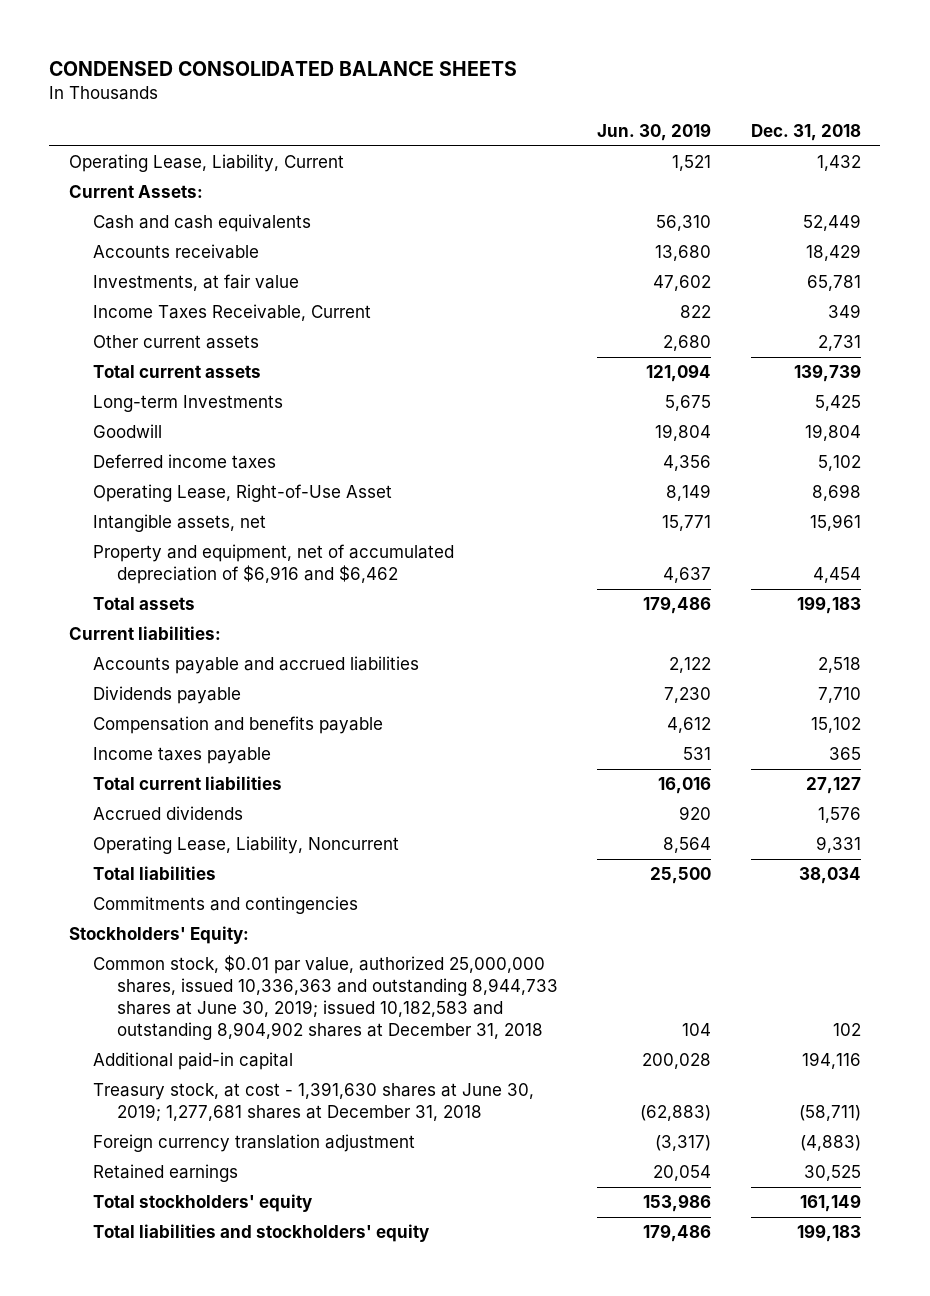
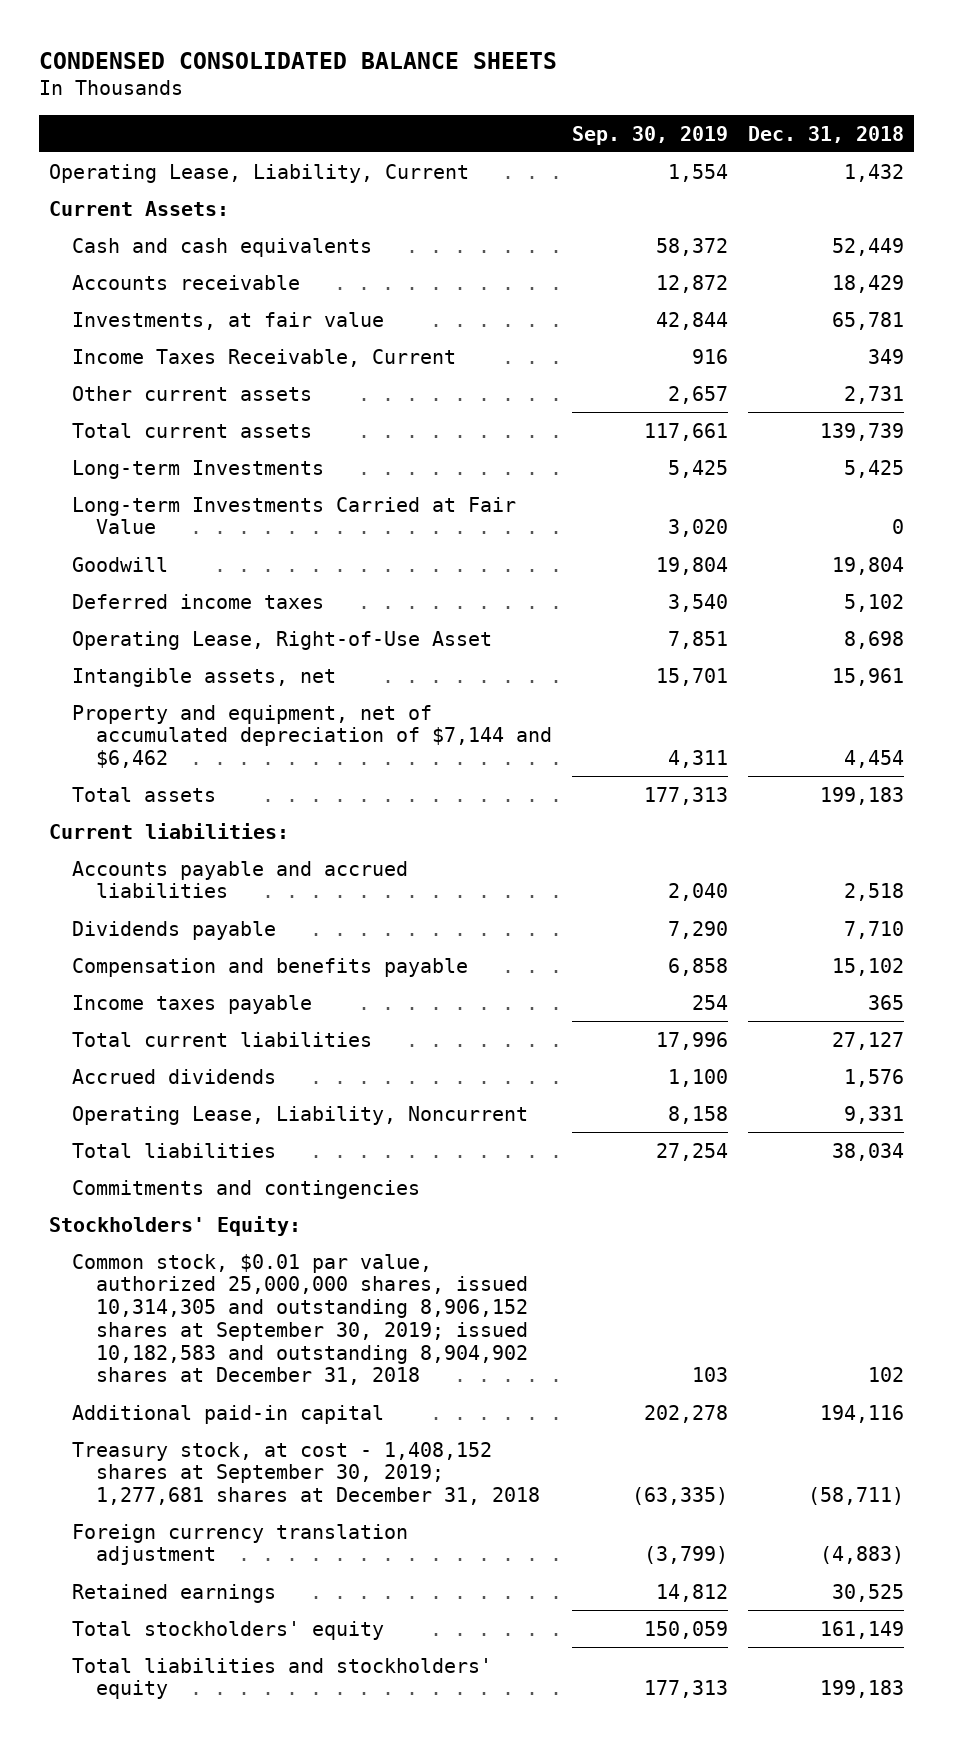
- | Jun. 30, 2019 | Dec. 31, 2018
+ | Sep. 30, 2019 | Dec. 31, 2018
+ Long-term Investments Carried at Fair Value | 3,020 | 0
- Property and equipment, net of accumulated depreciation of $6,916 and $6,462 | 4,637 | 4,454
+ Property and equipment, net of accumulated depreciation of $7,144 and $6,462 | 4,311 | 4,454
- Common stock, $0.01 par value, authorized 25,000,000 shares, issued 10,336,363 and outstanding 8,944,733 shares at June 30, 2019; issued 10,182,583 and outstanding 8,904,902 shares at December 31, 2018 | 104 | 102
+ Common stock, $0.01 par value, authorized 25,000,000 shares, issued 10,314,305 and outstanding 8,906,152 shares at September 30, 2019; issued 10,182,583 and outstanding 8,904,902 shares at December 31, 2018 | 103 | 102
- Treasury stock, at cost - 1,391,630 shares at June 30, 2019; 1,277,681 shares at December 31, 2018 | (62,883) | (58,711)
+ Treasury stock, at cost - 1,408,152 shares at September 30, 2019; 1,277,681 shares at December 31, 2018 | (63,335) | (58,711)

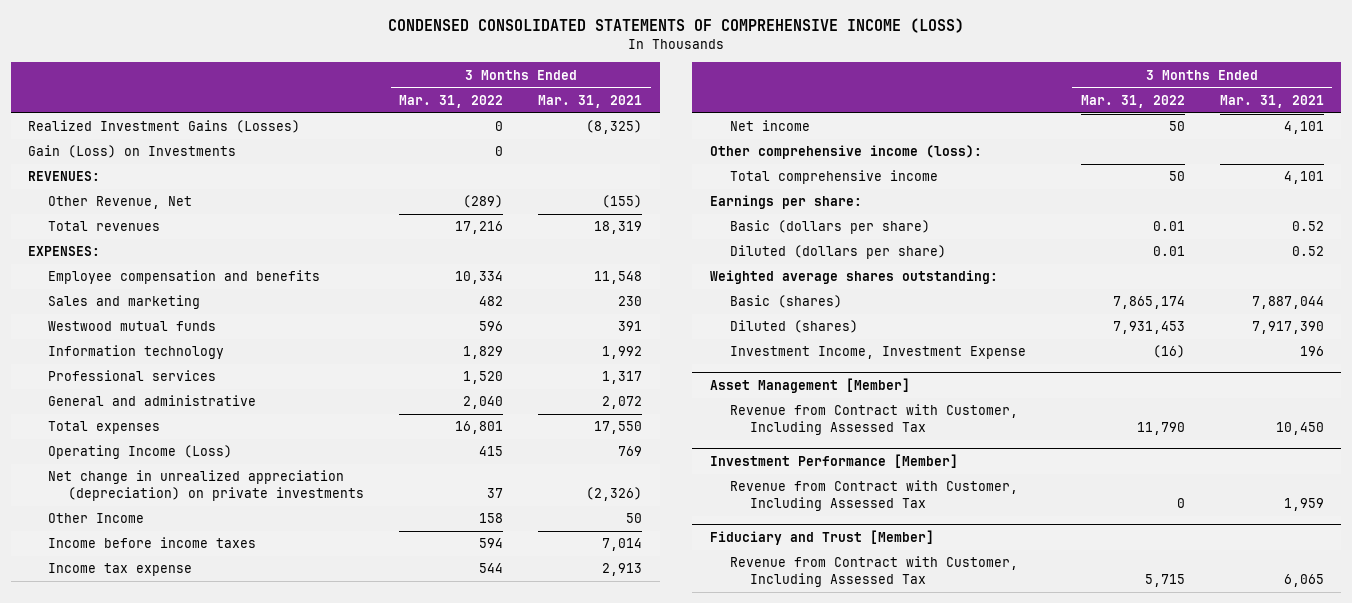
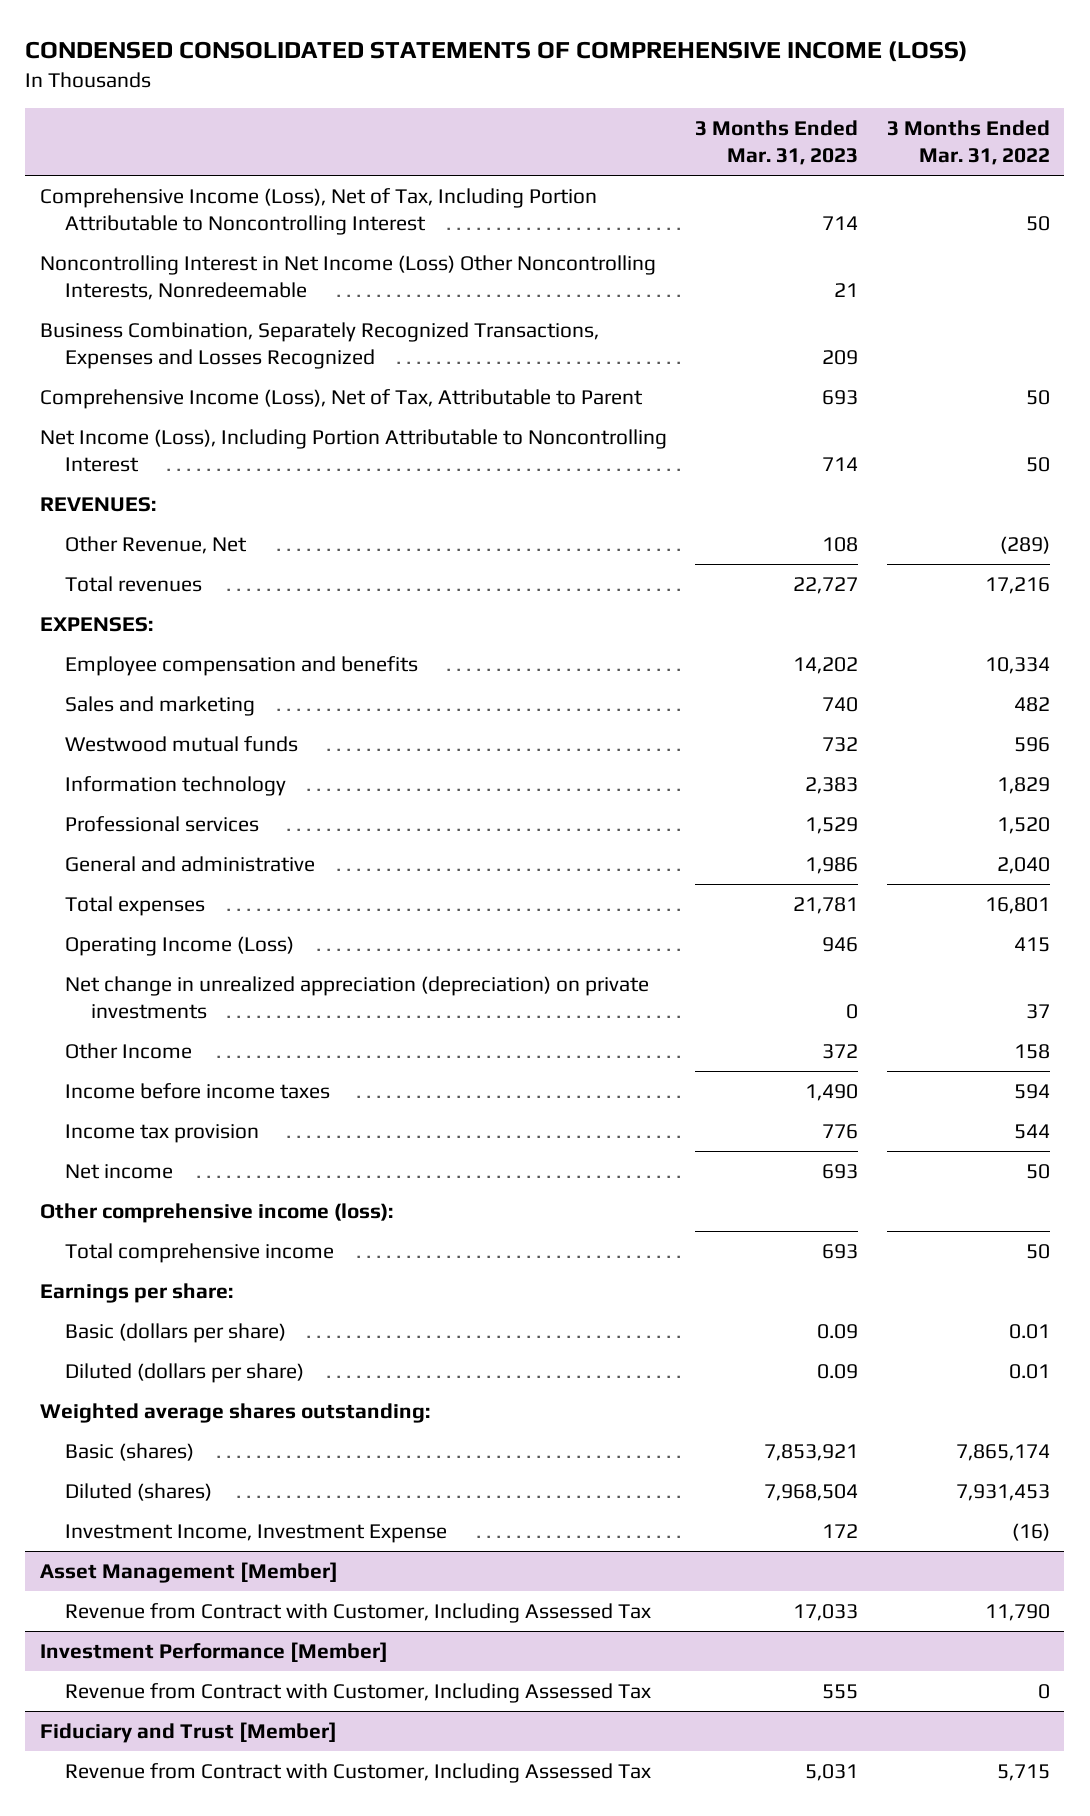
- | 3 Months Ended Mar. 31, 2022 | 3 Months Ended Mar. 31, 2021
+ | 3 Months Ended Mar. 31, 2023 | 3 Months Ended Mar. 31, 2022
- Realized Investment Gains (Losses) | 0 | (8,325)
- Gain (Loss) on Investments | 0 |
+ Comprehensive Income (Loss), Net of Tax, Including Portion Attributable to Noncontrolling Interest | 714 | 50
+ Noncontrolling Interest in Net Income (Loss) Other Noncontrolling Interests, Nonredeemable | 21 |
+ Business Combination, Separately Recognized Transactions, Expenses and Losses Recognized | 209 |
+ Comprehensive Income (Loss), Net of Tax, Attributable to Parent | 693 | 50
+ Net Income (Loss), Including Portion Attributable to Noncontrolling Interest | 714 | 50
- Income tax expense | 544 | 2,913
+ Income tax provision | 776 | 544

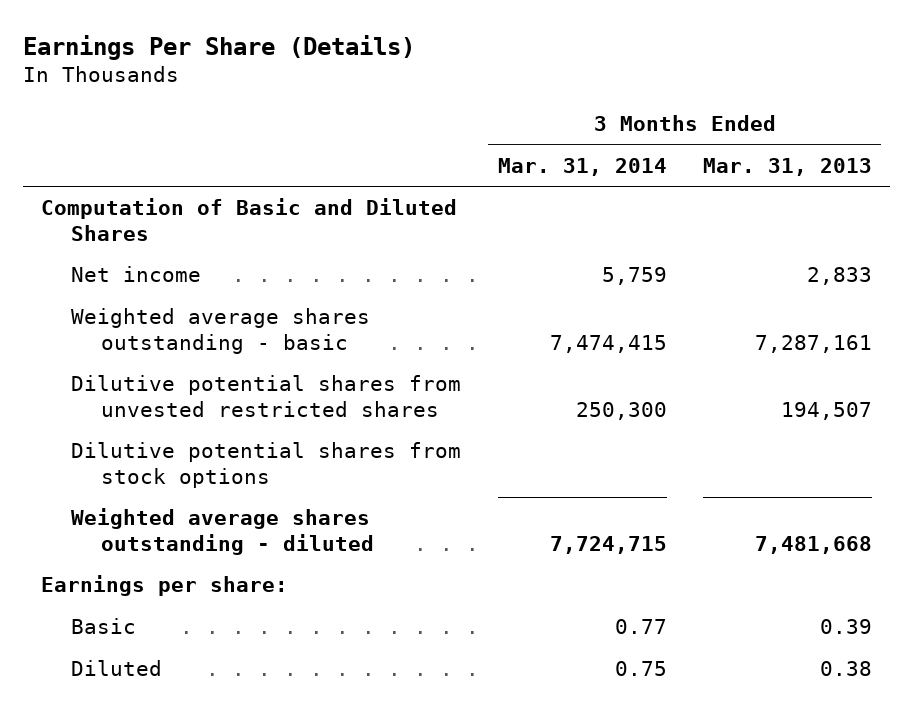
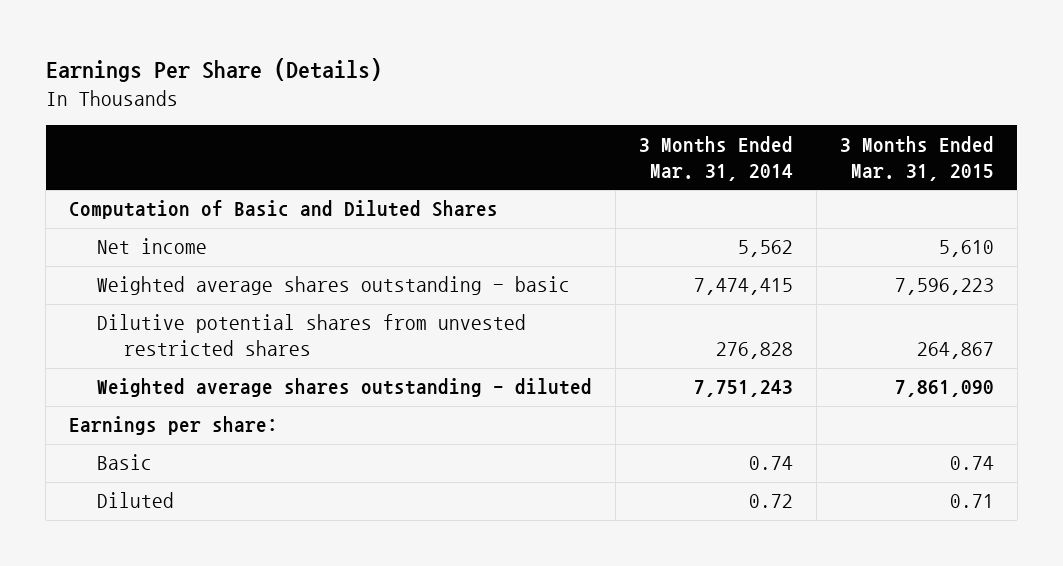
- | 3 Months Ended Mar. 31, 2014 | 3 Months Ended Mar. 31, 2013
+ | 3 Months Ended Mar. 31, 2014 | 3 Months Ended Mar. 31, 2015
- Net income | 5,759 | 2,833
+ Net income | 5,562 | 5,610
- Dilutive potential shares from unvested restricted shares | 250,300 | 194,507
- Dilutive potential shares from stock options
- Weighted average shares outstanding - diluted | 7,724,715 | 7,481,668
+ Dilutive potential shares from unvested restricted shares | 276,828 | 264,867
+ Weighted average shares outstanding - diluted | 7,751,243 | 7,861,090
- Basic | 0.77 | 0.39
- Diluted | 0.75 | 0.38
+ Basic | 0.74 | 0.74
+ Diluted | 0.72 | 0.71

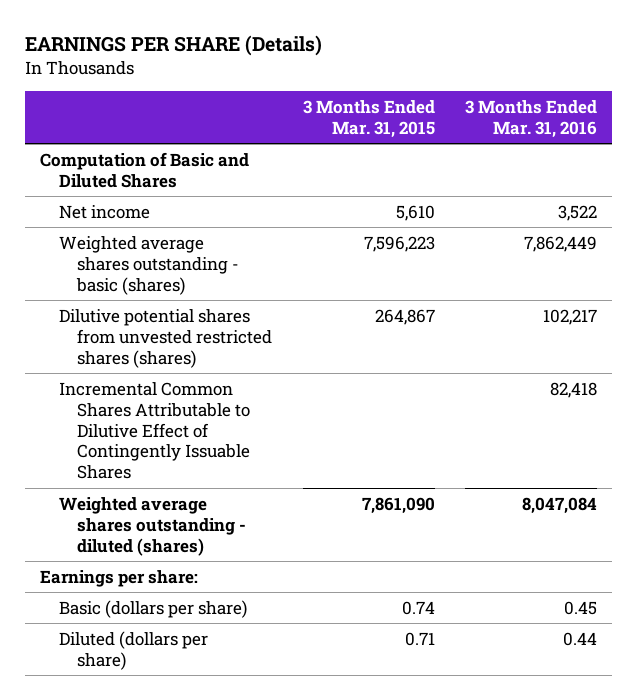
- Earnings Per Share (Details)
+ EARNINGS PER SHARE (Details)
- | 3 Months Ended Mar. 31, 2014 | 3 Months Ended Mar. 31, 2015
+ | 3 Months Ended Mar. 31, 2015 | 3 Months Ended Mar. 31, 2016
- Weighted average shares outstanding - basic | 7,474,415 | 7,596,223
- Dilutive potential shares from unvested restricted shares | 276,828 | 264,867
- Weighted average shares outstanding - diluted | 7,751,243 | 7,861,090
+ Weighted average shares outstanding - basic (shares) | 7,596,223 | 7,862,449
+ Dilutive potential shares from unvested restricted shares (shares) | 264,867 | 102,217
+ Incremental Common Shares Attributable to Dilutive Effect of Contingently Issuable Shares | | 82,418
+ Weighted average shares outstanding - diluted (shares) | 7,861,090 | 8,047,084
- Basic | 0.74 | 0.74
- Diluted | 0.72 | 0.71
+ Basic (dollars per share) | 0.74 | 0.45
+ Diluted (dollars per share) | 0.71 | 0.44

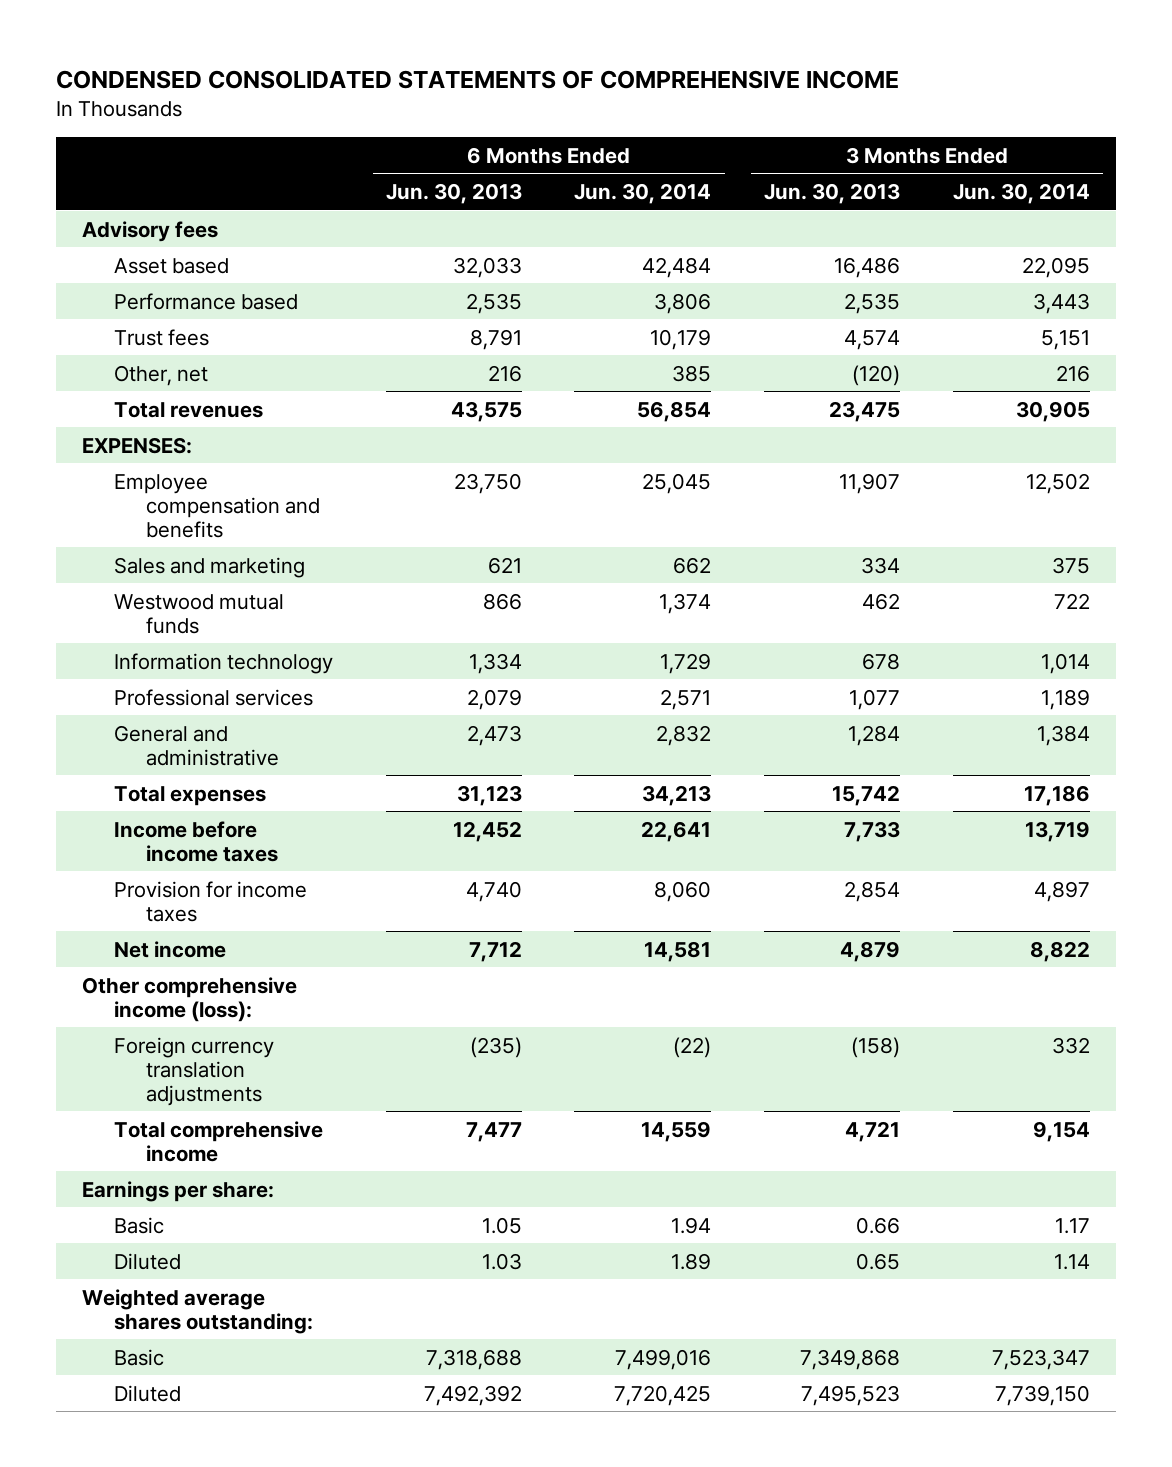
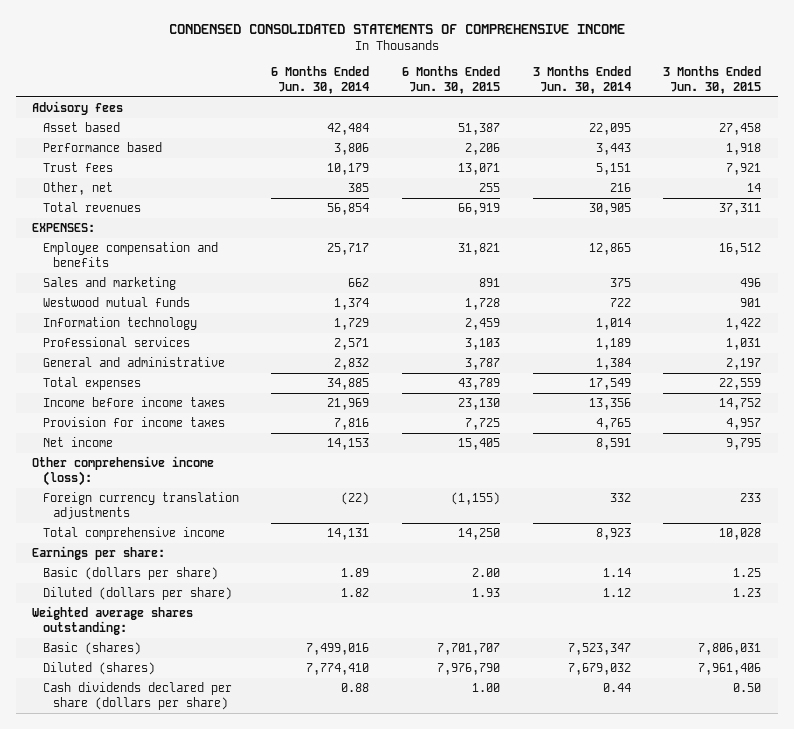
- | 6 Months Ended Jun. 30, 2013 | 6 Months Ended Jun. 30, 2014 | 3 Months Ended Jun. 30, 2013 | 3 Months Ended Jun. 30, 2014
+ | 6 Months Ended Jun. 30, 2014 | 6 Months Ended Jun. 30, 2015 | 3 Months Ended Jun. 30, 2014 | 3 Months Ended Jun. 30, 2015
- Employee compensation and benefits | 23,750 | 25,045 | 11,907 | 12,502
+ Employee compensation and benefits | 25,717 | 31,821 | 12,865 | 16,512
- Total expenses | 31,123 | 34,213 | 15,742 | 17,186
- Income before income taxes | 12,452 | 22,641 | 7,733 | 13,719
- Provision for income taxes | 4,740 | 8,060 | 2,854 | 4,897
- Net income | 7,712 | 14,581 | 4,879 | 8,822
+ Total expenses | 34,885 | 43,789 | 17,549 | 22,559
+ Income before income taxes | 21,969 | 23,130 | 13,356 | 14,752
+ Provision for income taxes | 7,816 | 7,725 | 4,765 | 4,957
+ Net income | 14,153 | 15,405 | 8,591 | 9,795
- Total comprehensive income | 7,477 | 14,559 | 4,721 | 9,154
+ Total comprehensive income | 14,131 | 14,250 | 8,923 | 10,028
- Basic | 1.05 | 1.94 | 0.66 | 1.17
- Diluted | 1.03 | 1.89 | 0.65 | 1.14
+ Basic (dollars per share) | 1.89 | 2.00 | 1.14 | 1.25
+ Diluted (dollars per share) | 1.82 | 1.93 | 1.12 | 1.23
- Basic | 7,318,688 | 7,499,016 | 7,349,868 | 7,523,347
- Diluted | 7,492,392 | 7,720,425 | 7,495,523 | 7,739,150
+ Basic (shares) | 7,499,016 | 7,701,707 | 7,523,347 | 7,806,031
+ Diluted (shares) | 7,774,410 | 7,976,790 | 7,679,032 | 7,961,406
+ Cash dividends declared per share (dollars per share) | 0.88 | 1.00 | 0.44 | 0.50

